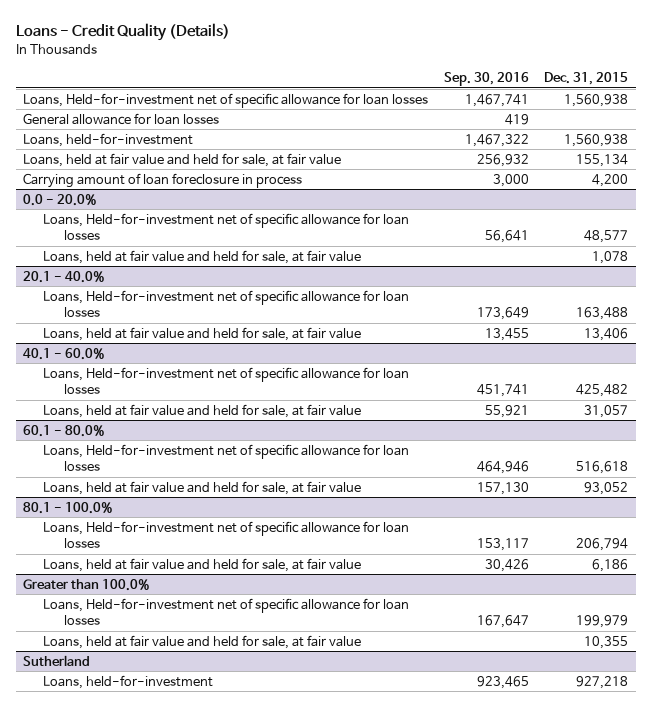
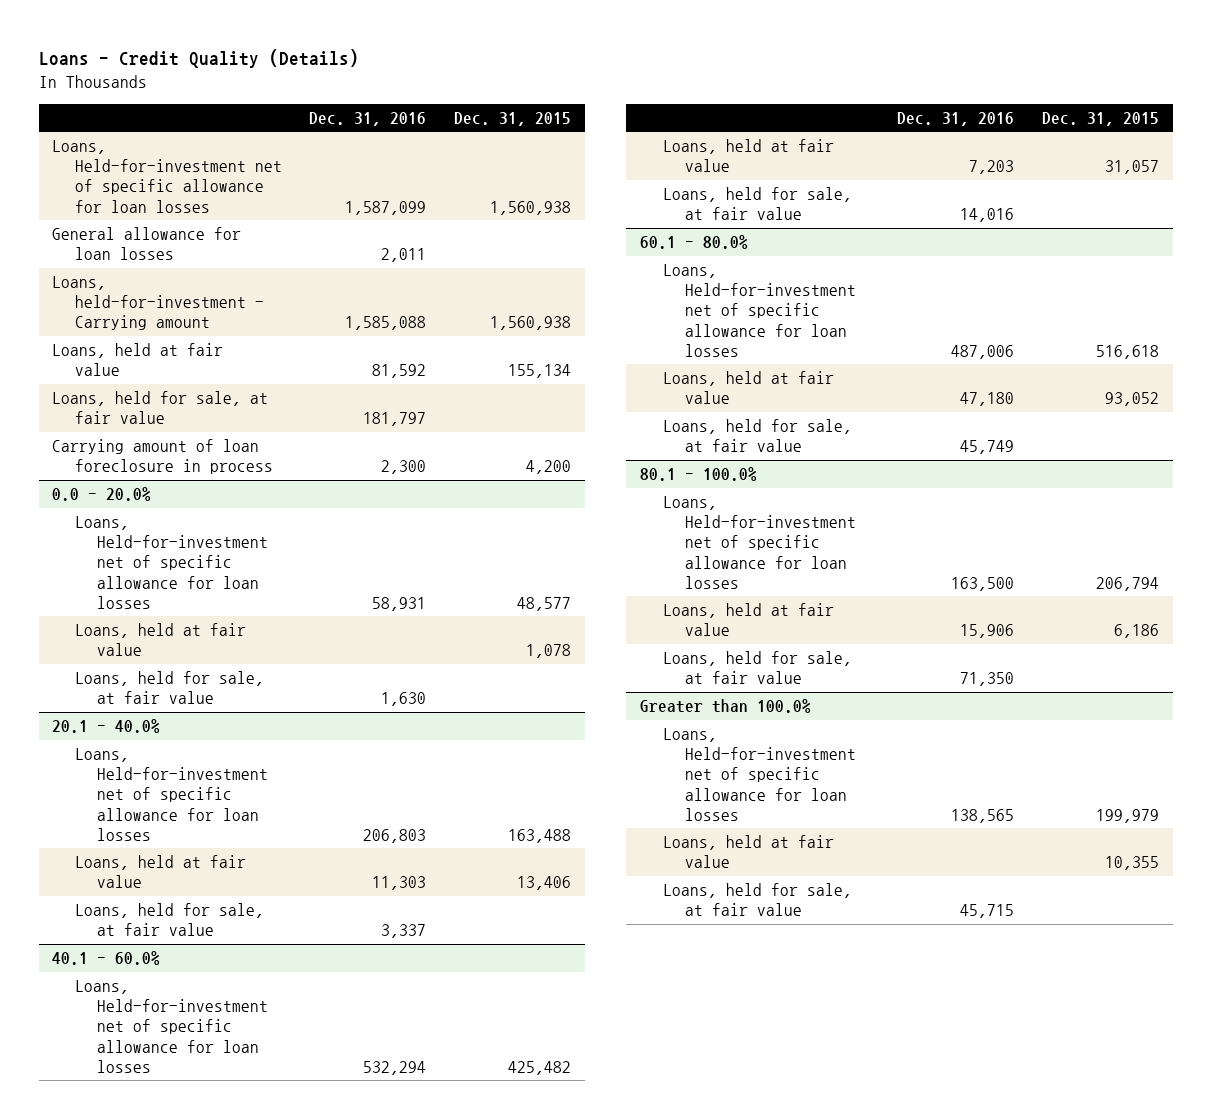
- | Sep. 30, 2016 | Dec. 31, 2015
+ | Dec. 31, 2016 | Dec. 31, 2015
- Loans, held-for-investment | 1,467,322 | 1,560,938
- Loans, held at fair value and held for sale, at fair value | 256,932 | 155,134
+ Loans, held-for-investment - Carrying amount | 1,585,088 | 1,560,938
+ Loans, held at fair value | 81,592 | 155,134
+ Loans, held for sale, at fair value | 181,797 |
@ 0.0 - 20.0%
- Loans, held at fair value and held for sale, at fair value | | 1,078
+ Loans, held at fair value | | 1,078
+ Loans, held for sale, at fair value | 1,630 |
@ 20.1 - 40.0%
- Loans, held at fair value and held for sale, at fair value | 13,455 | 13,406
+ Loans, held at fair value | 11,303 | 13,406
+ Loans, held for sale, at fair value | 3,337 |
@ 40.1 - 60.0%
- Loans, held at fair value and held for sale, at fair value | 55,921 | 31,057
+ Loans, held at fair value | 7,203 | 31,057
+ Loans, held for sale, at fair value | 14,016 |
@ 60.1 - 80.0%
- Loans, held at fair value and held for sale, at fair value | 157,130 | 93,052
+ Loans, held at fair value | 47,180 | 93,052
+ Loans, held for sale, at fair value | 45,749 |
@ 80.1 - 100.0%
- Loans, held at fair value and held for sale, at fair value | 30,426 | 6,186
+ Loans, held at fair value | 15,906 | 6,186
+ Loans, held for sale, at fair value | 71,350 |
@ Greater than 100.0%
- Loans, held at fair value and held for sale, at fair value | | 10,355
- Sutherland
- Loans, held-for-investment | 923,465 | 927,218
@ Greater than 100.0%
+ Loans, held at fair value | | 10,355
+ Loans, held for sale, at fair value | 45,715 |

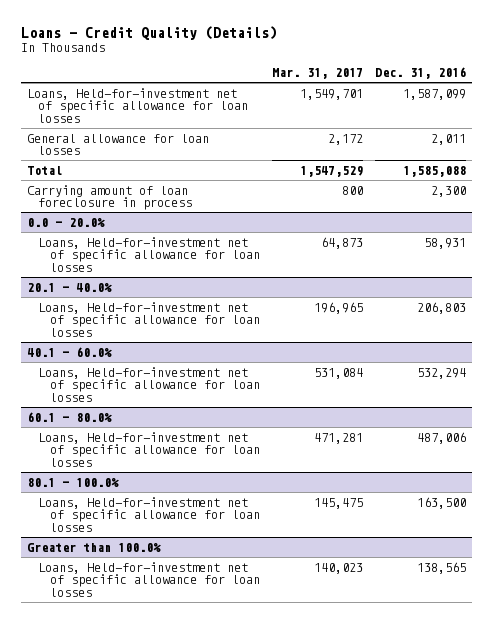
- | Dec. 31, 2016 | Dec. 31, 2015
+ | Mar. 31, 2017 | Dec. 31, 2016
- Loans, held-for-investment - Carrying amount | 1,585,088 | 1,560,938
- Loans, held at fair value | 81,592 | 155,134
- Loans, held for sale, at fair value | 181,797 |
+ Total | 1,547,529 | 1,585,088
@ 0.0 - 20.0%
- Loans, held at fair value | | 1,078
- Loans, held for sale, at fair value | 1,630 |
@ 20.1 - 40.0%
- Loans, held at fair value | 11,303 | 13,406
- Loans, held for sale, at fair value | 3,337 |
@ 40.1 - 60.0%
- Loans, held at fair value | 7,203 | 31,057
- Loans, held for sale, at fair value | 14,016 |
@ 60.1 - 80.0%
- Loans, held at fair value | 47,180 | 93,052
- Loans, held for sale, at fair value | 45,749 |
@ 80.1 - 100.0%
- Loans, held at fair value | 15,906 | 6,186
- Loans, held for sale, at fair value | 71,350 |
@ Greater than 100.0%
- Loans, held at fair value | | 10,355
- Loans, held for sale, at fair value | 45,715 |

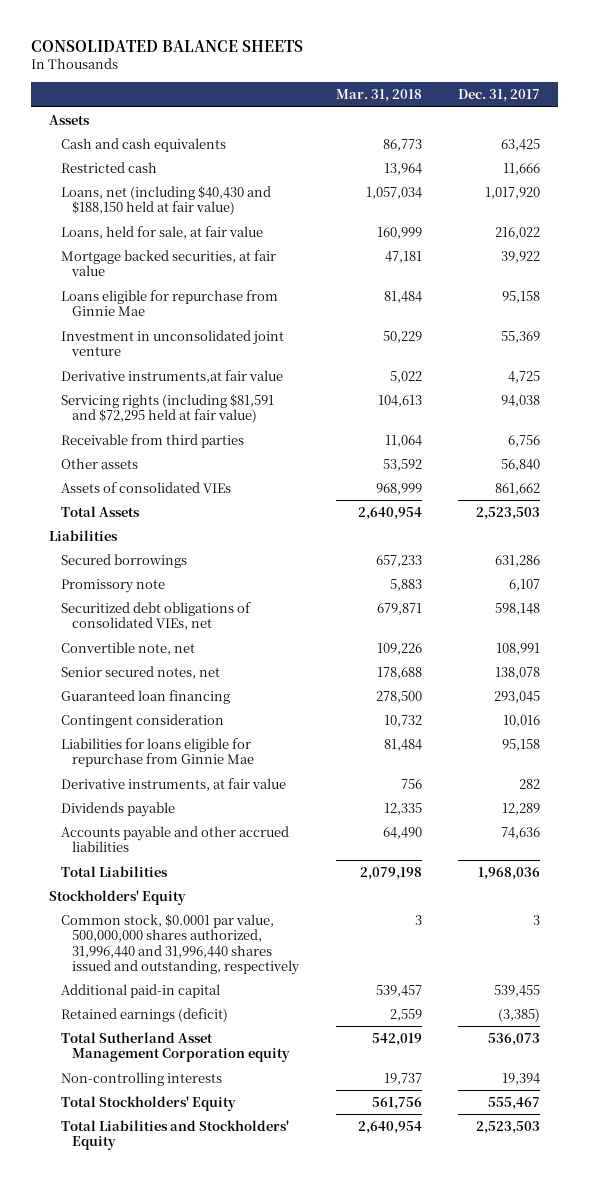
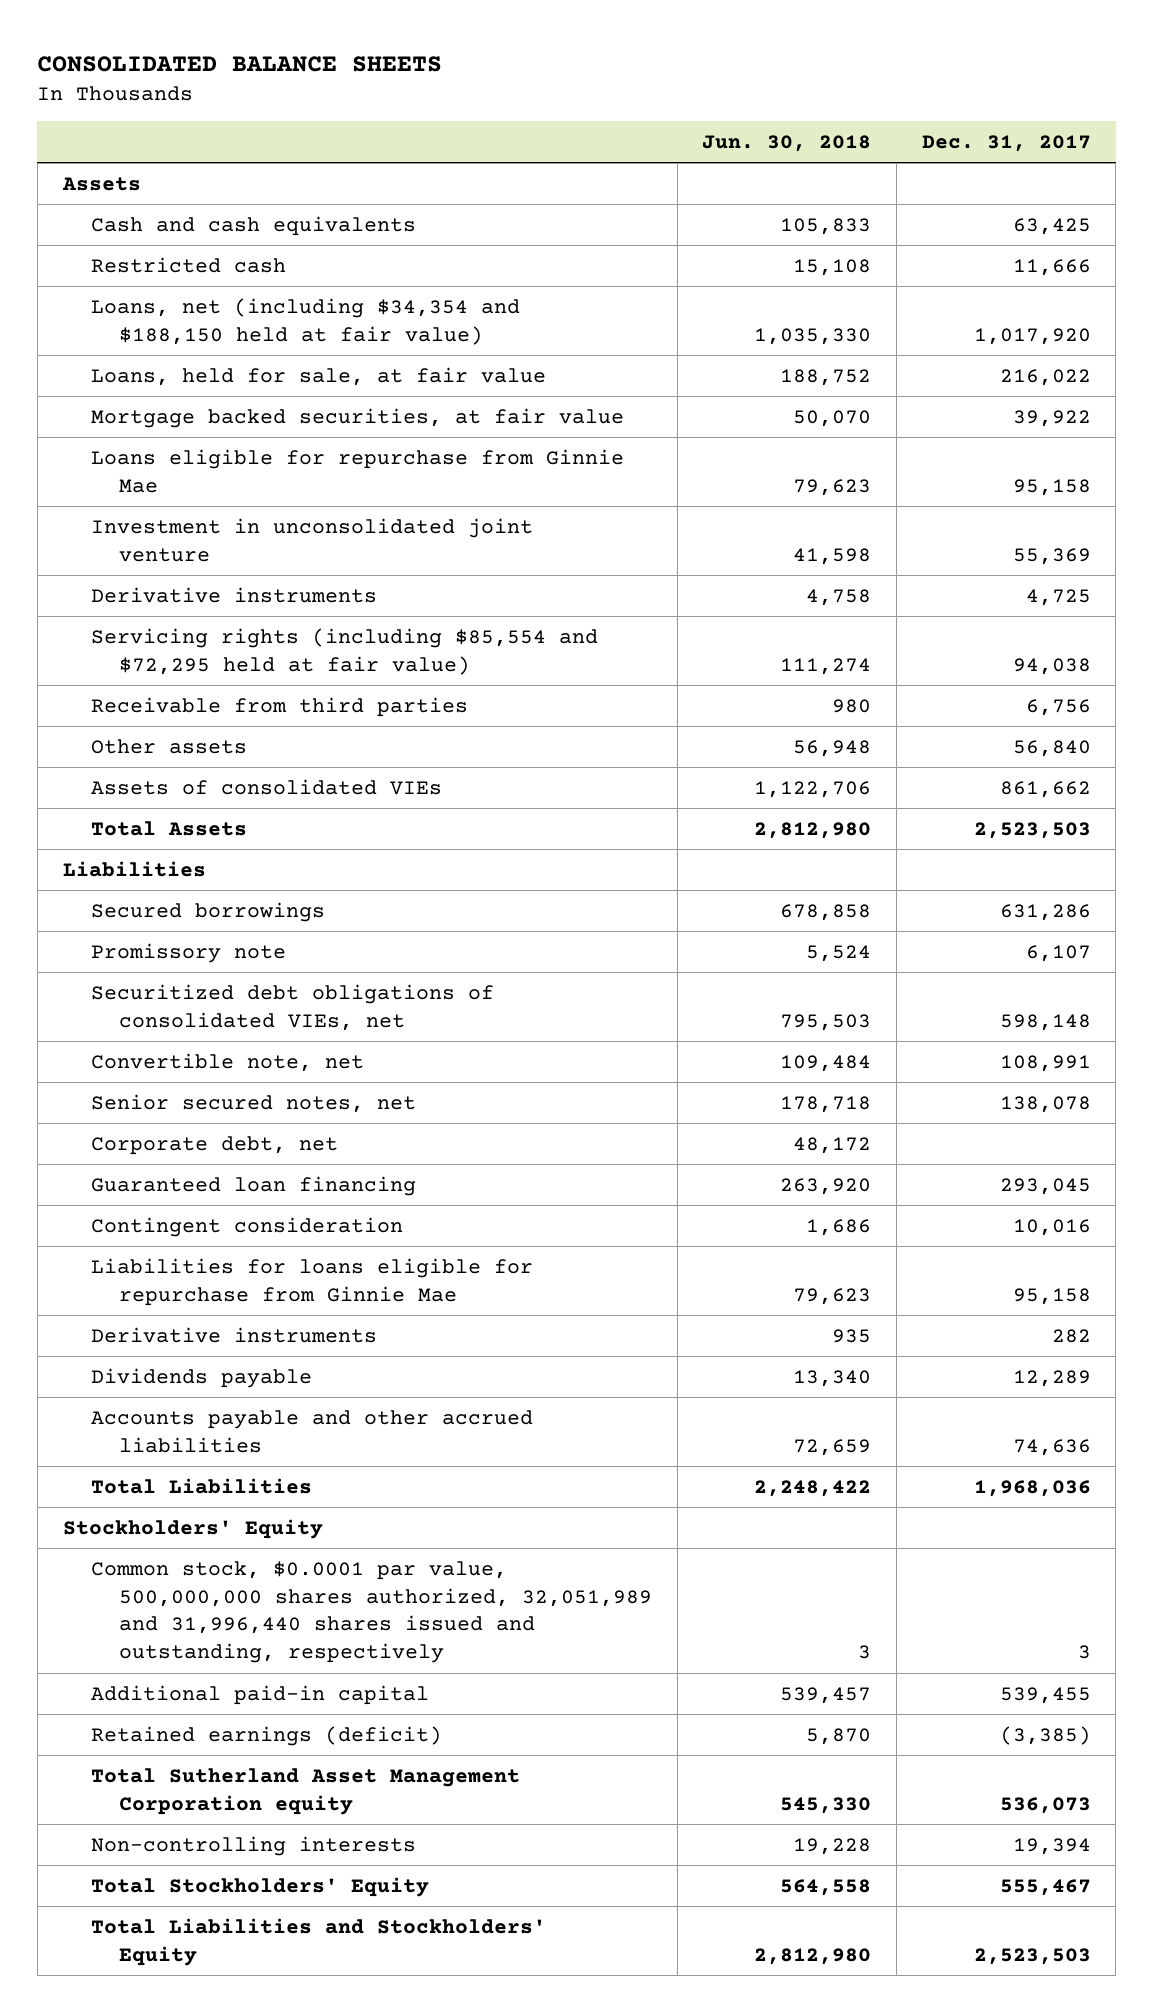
- | Mar. 31, 2018 | Dec. 31, 2017
+ | Jun. 30, 2018 | Dec. 31, 2017
- Loans, net (including $40,430 and $188,150 held at fair value) | 1,057,034 | 1,017,920
+ Loans, net (including $34,354 and $188,150 held at fair value) | 1,035,330 | 1,017,920
- Derivative instruments,at fair value | 5,022 | 4,725
- Servicing rights (including $81,591 and $72,295 held at fair value) | 104,613 | 94,038
+ Derivative instruments | 4,758 | 4,725
+ Servicing rights (including $85,554 and $72,295 held at fair value) | 111,274 | 94,038
+ Corporate debt, net | 48,172 |
- Derivative instruments, at fair value | 756 | 282
+ Derivative instruments | 935 | 282
- Common stock, $0.0001 par value, 500,000,000 shares authorized, 31,996,440 and 31,996,440 shares issued and outstanding, respectively | 3 | 3
+ Common stock, $0.0001 par value, 500,000,000 shares authorized, 32,051,989 and 31,996,440 shares issued and outstanding, respectively | 3 | 3

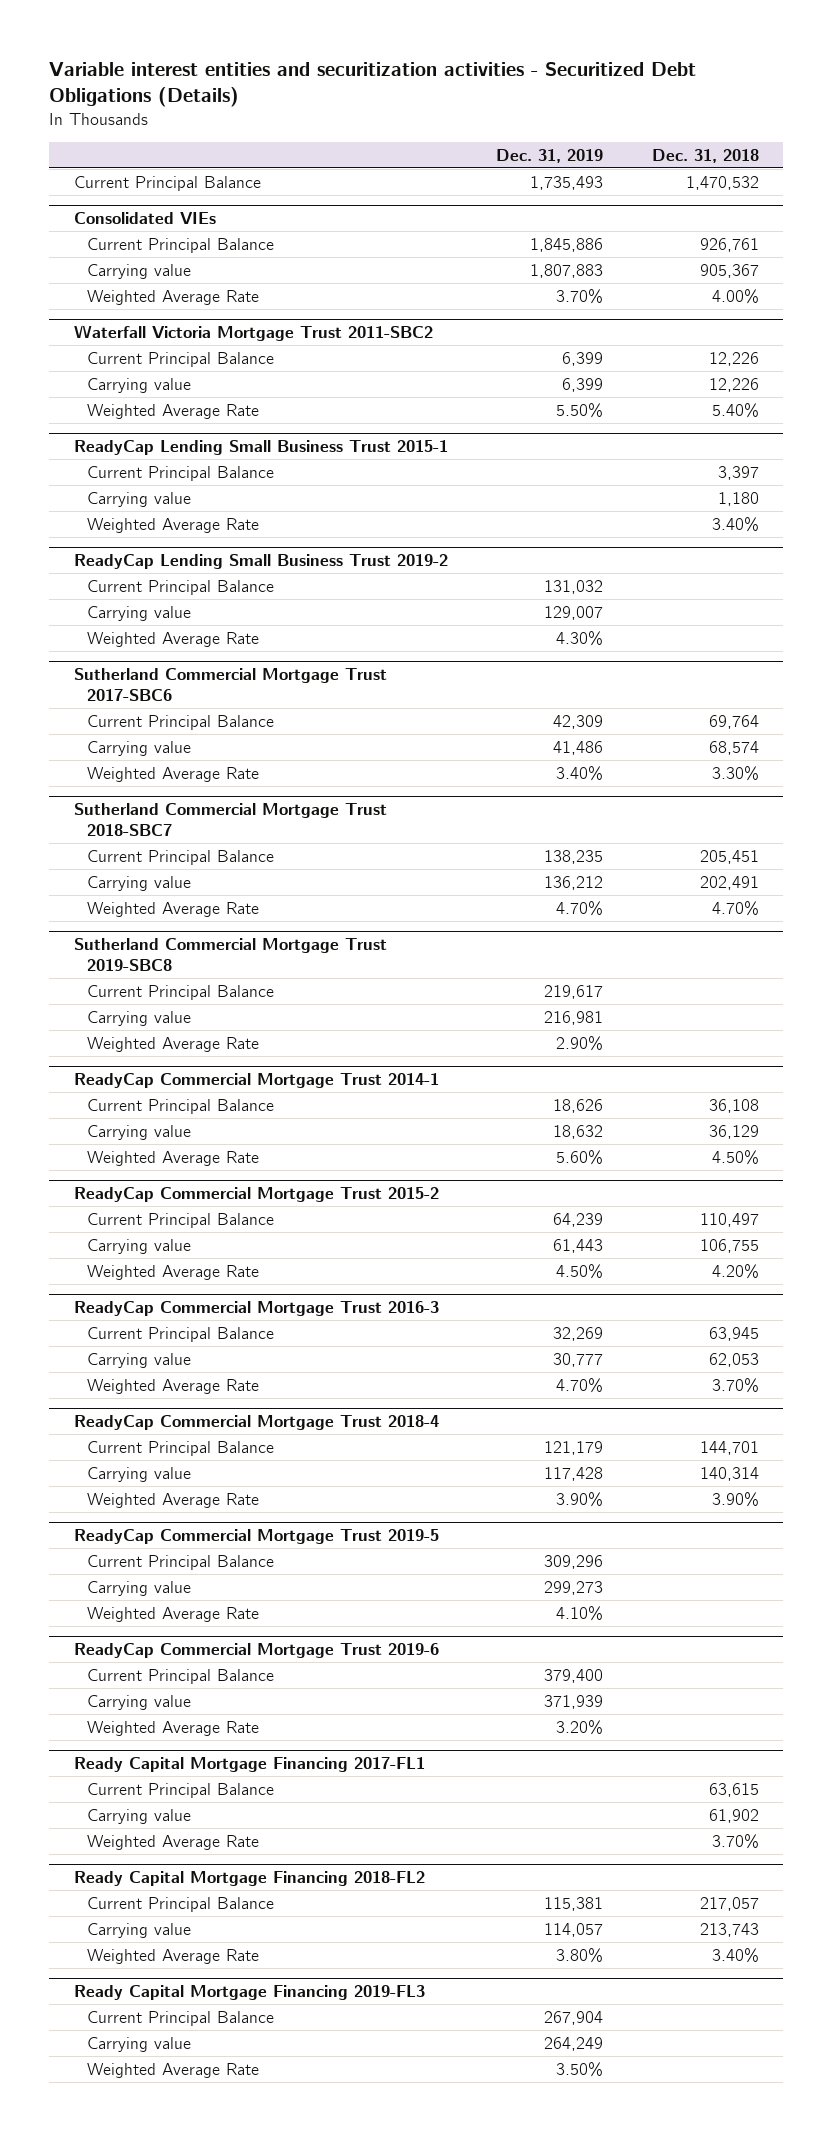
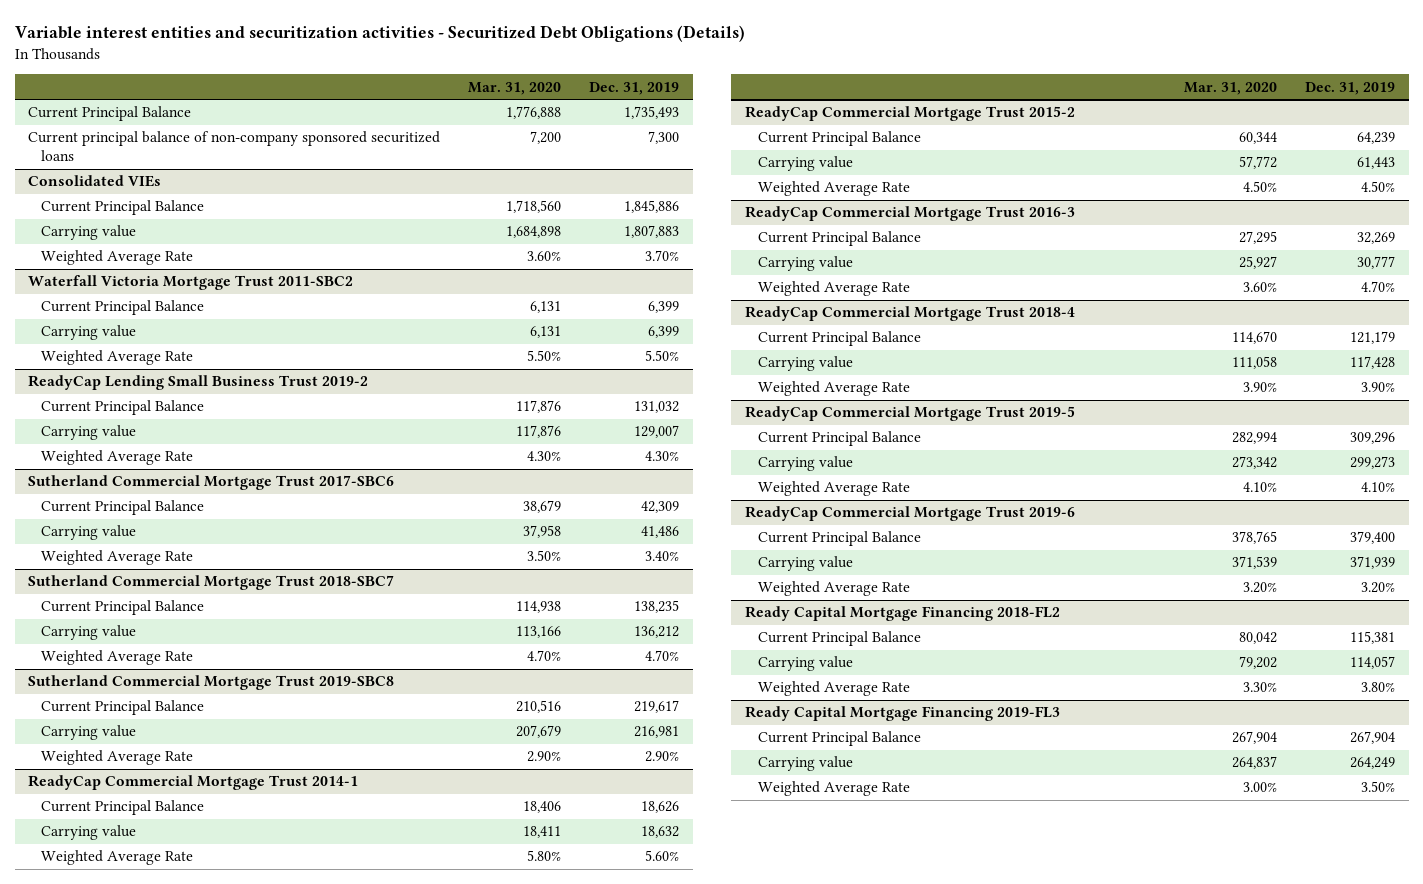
- | Dec. 31, 2019 | Dec. 31, 2018
+ | Mar. 31, 2020 | Dec. 31, 2019
+ Current principal balance of non-company sponsored securitized loans | 7,200 | 7,300
- ReadyCap Lending Small Business Trust 2015-1
- Current Principal Balance | | 3,397
- Carrying value | | 1,180
- Weighted Average Rate | | 3.40%
- Ready Capital Mortgage Financing 2017-FL1
- Current Principal Balance | | 63,615
- Carrying value | | 61,902
- Weighted Average Rate | | 3.70%

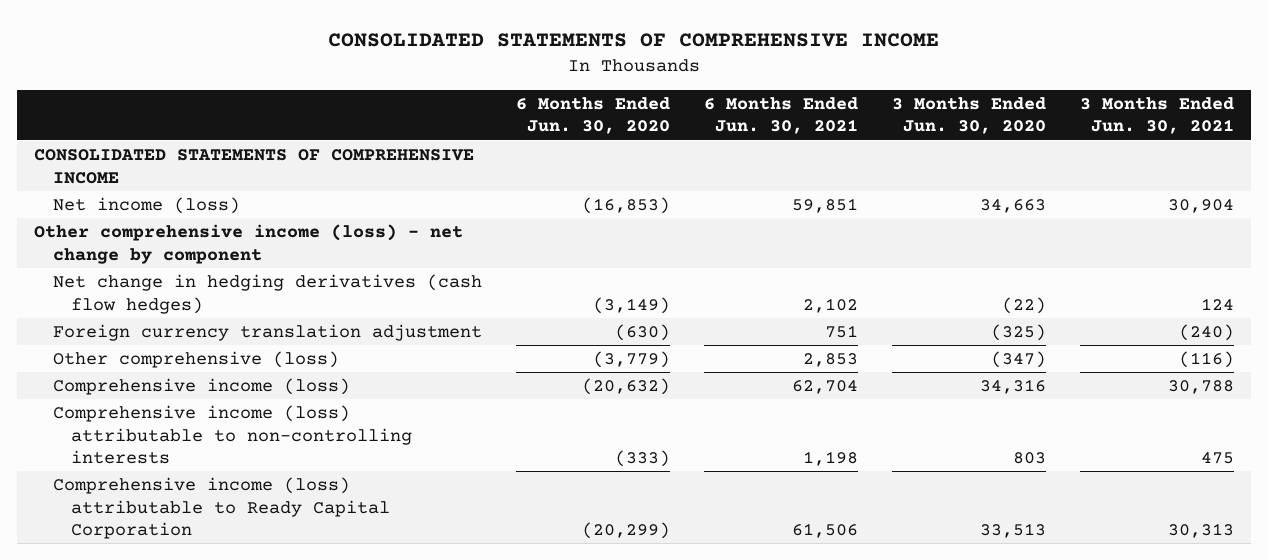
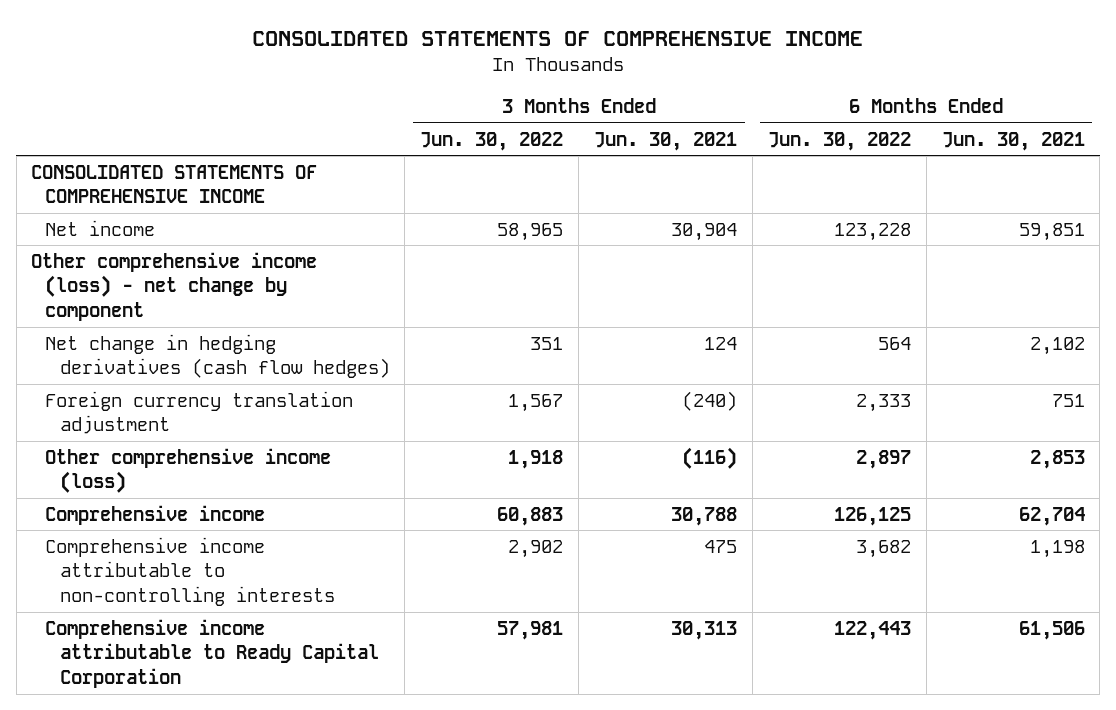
- | 6 Months Ended Jun. 30, 2020 | 6 Months Ended Jun. 30, 2021 | 3 Months Ended Jun. 30, 2020 | 3 Months Ended Jun. 30, 2021
+ | 3 Months Ended Jun. 30, 2022 | 3 Months Ended Jun. 30, 2021 | 6 Months Ended Jun. 30, 2022 | 6 Months Ended Jun. 30, 2021
- Net income (loss) | (16,853) | 59,851 | 34,663 | 30,904
+ Net income | 58,965 | 30,904 | 123,228 | 59,851
- Other comprehensive (loss) | (3,779) | 2,853 | (347) | (116)
- Comprehensive income (loss) | (20,632) | 62,704 | 34,316 | 30,788
- Comprehensive income (loss) attributable to non-controlling interests | (333) | 1,198 | 803 | 475
- Comprehensive income (loss) attributable to Ready Capital Corporation | (20,299) | 61,506 | 33,513 | 30,313
+ Other comprehensive income (loss) | 1,918 | (116) | 2,897 | 2,853
+ Comprehensive income | 60,883 | 30,788 | 126,125 | 62,704
+ Comprehensive income attributable to non-controlling interests | 2,902 | 475 | 3,682 | 1,198
+ Comprehensive income attributable to Ready Capital Corporation | 57,981 | 30,313 | 122,443 | 61,506

